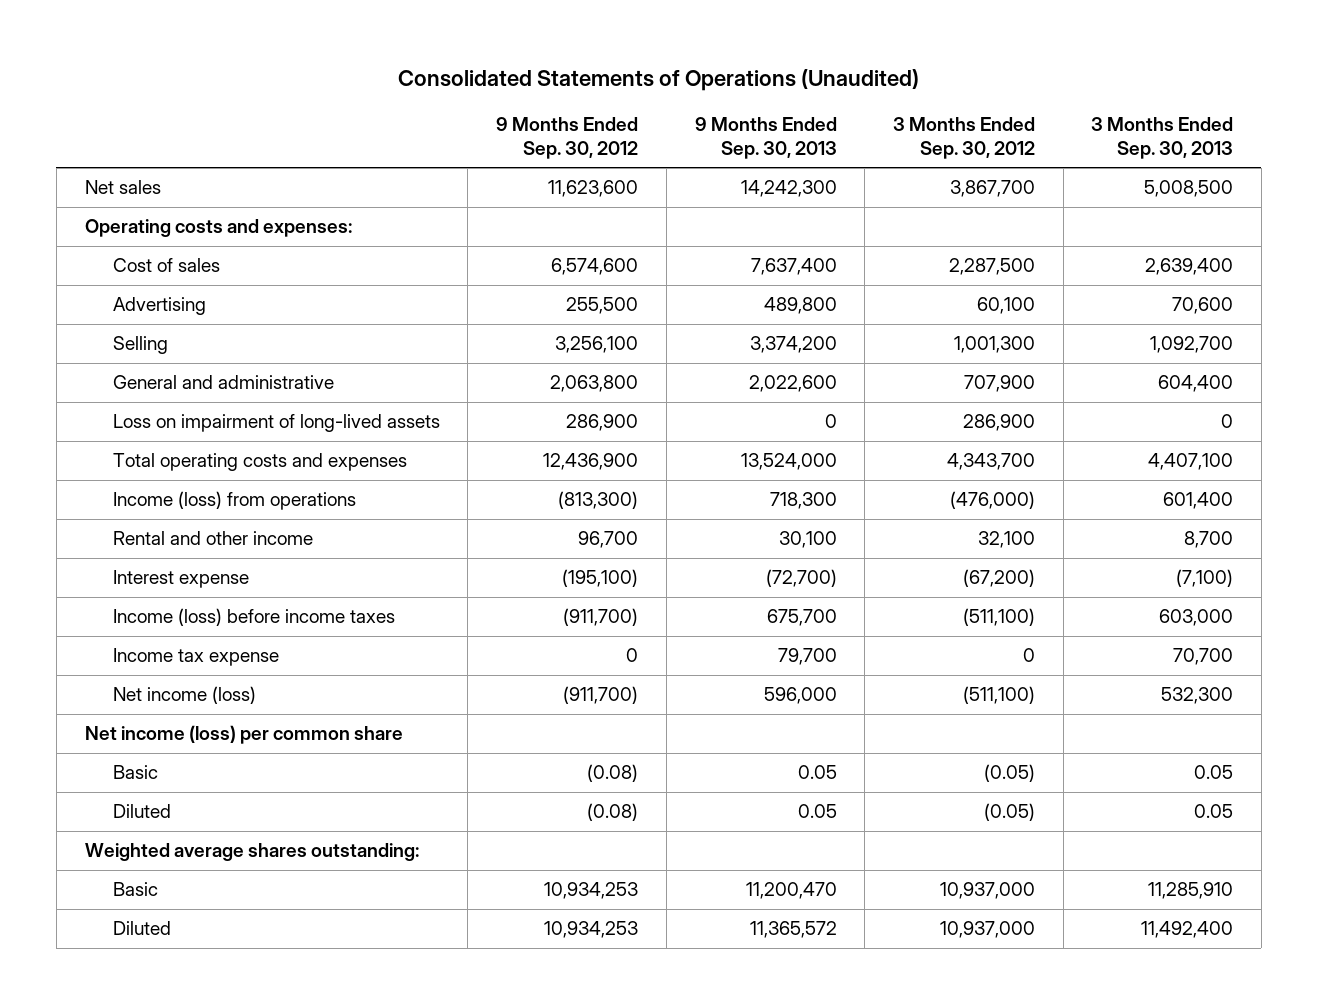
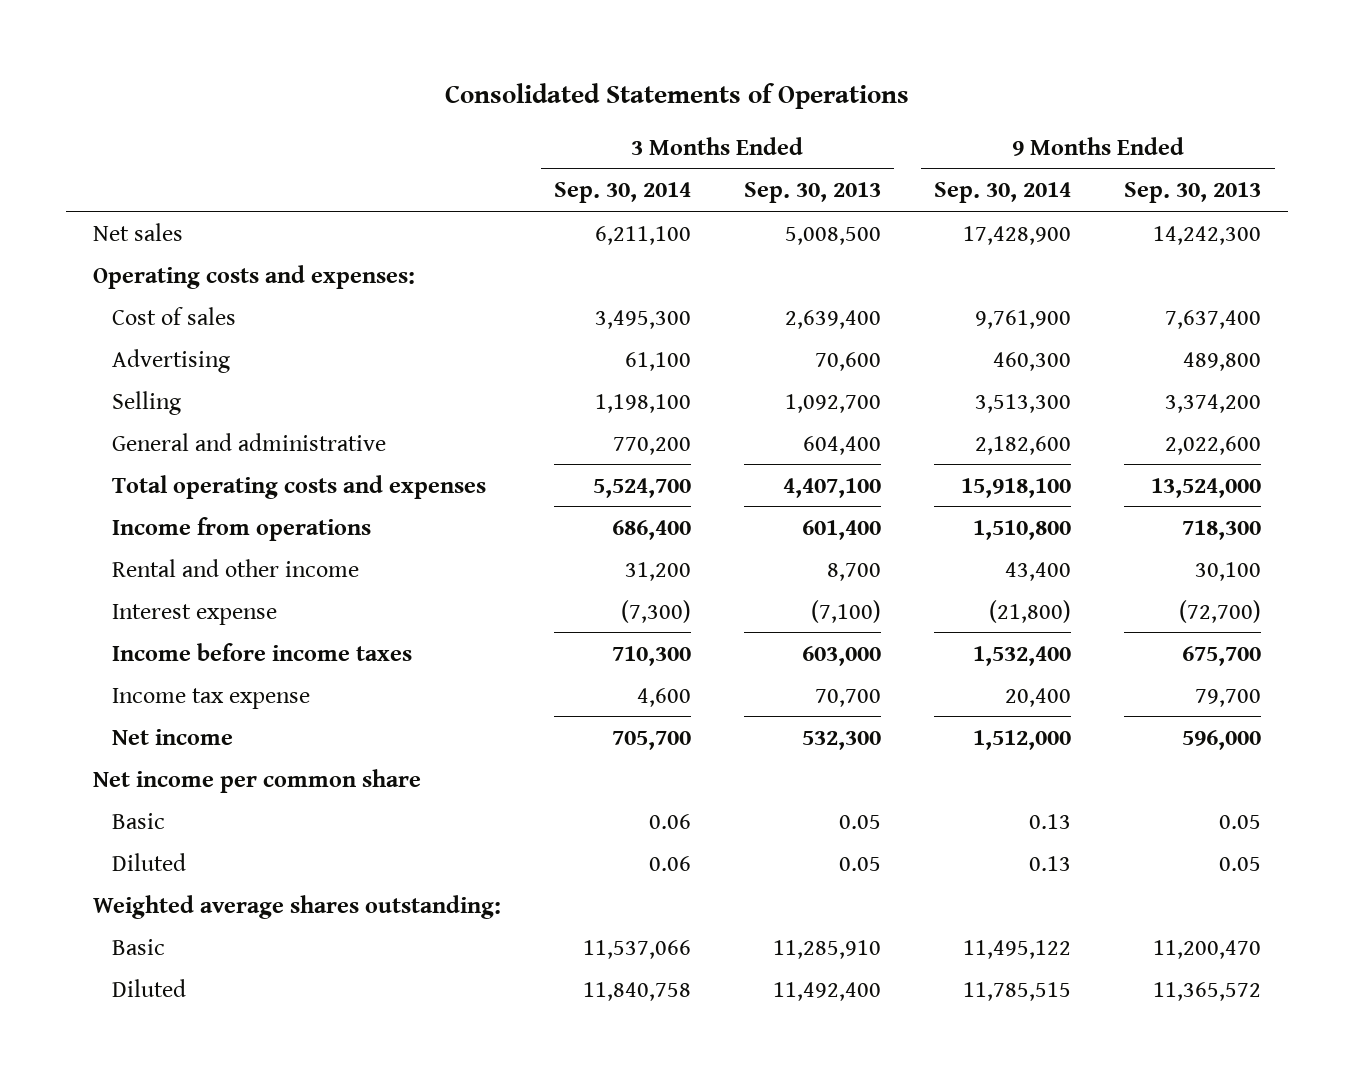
- Consolidated Statements of Operations (Unaudited)
+ Consolidated Statements of Operations
- | 9 Months Ended Sep. 30, 2012 | 9 Months Ended Sep. 30, 2013 | 3 Months Ended Sep. 30, 2012 | 3 Months Ended Sep. 30, 2013
+ | 3 Months Ended Sep. 30, 2014 | 3 Months Ended Sep. 30, 2013 | 9 Months Ended Sep. 30, 2014 | 9 Months Ended Sep. 30, 2013
- Loss on impairment of long-lived assets | 286,900 | 0 | 286,900 | 0
- Income (loss) from operations | (813,300) | 718,300 | (476,000) | 601,400
+ Income from operations | 686,400 | 601,400 | 1,510,800 | 718,300
- Income (loss) before income taxes | (911,700) | 675,700 | (511,100) | 603,000
+ Income before income taxes | 710,300 | 603,000 | 1,532,400 | 675,700
- Net income (loss) | (911,700) | 596,000 | (511,100) | 532,300
- Net income (loss) per common share
+ Net income | 705,700 | 532,300 | 1,512,000 | 596,000
+ Net income per common share

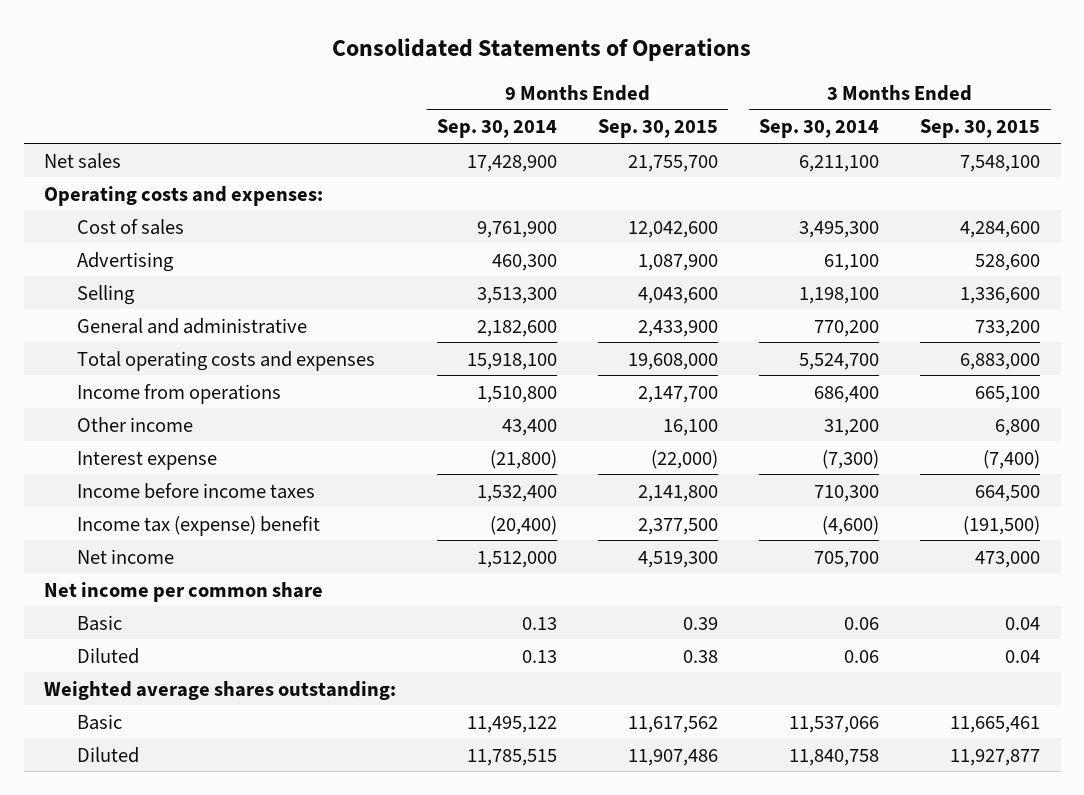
- | 3 Months Ended Sep. 30, 2014 | 3 Months Ended Sep. 30, 2013 | 9 Months Ended Sep. 30, 2014 | 9 Months Ended Sep. 30, 2013
+ | 9 Months Ended Sep. 30, 2014 | 9 Months Ended Sep. 30, 2015 | 3 Months Ended Sep. 30, 2014 | 3 Months Ended Sep. 30, 2015
- Rental and other income | 31,200 | 8,700 | 43,400 | 30,100
+ Other income | 43,400 | 16,100 | 31,200 | 6,800
- Income tax expense | 4,600 | 70,700 | 20,400 | 79,700
+ Income tax (expense) benefit | (20,400) | 2,377,500 | (4,600) | (191,500)

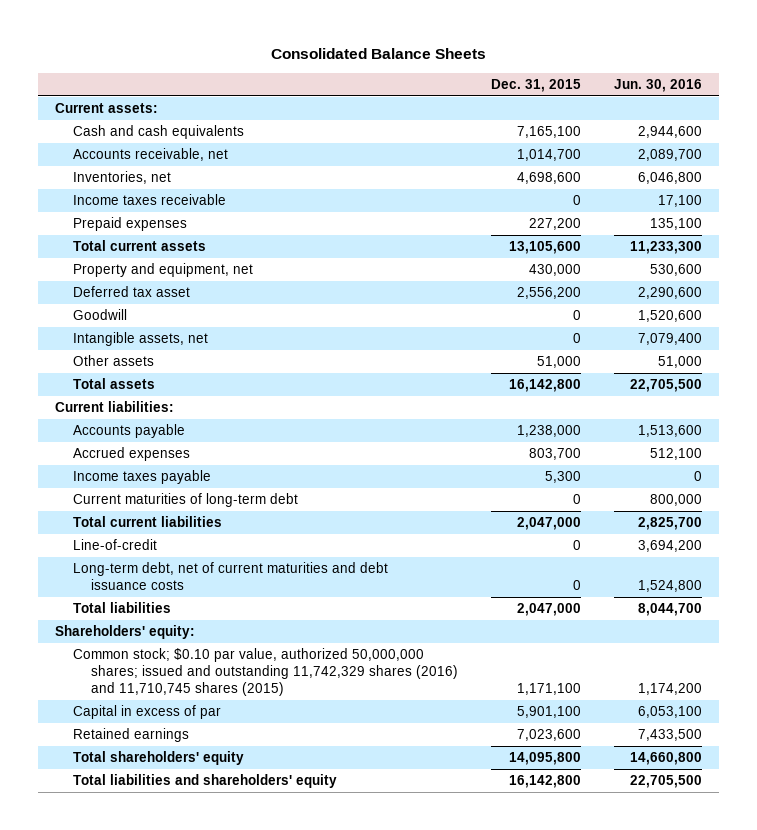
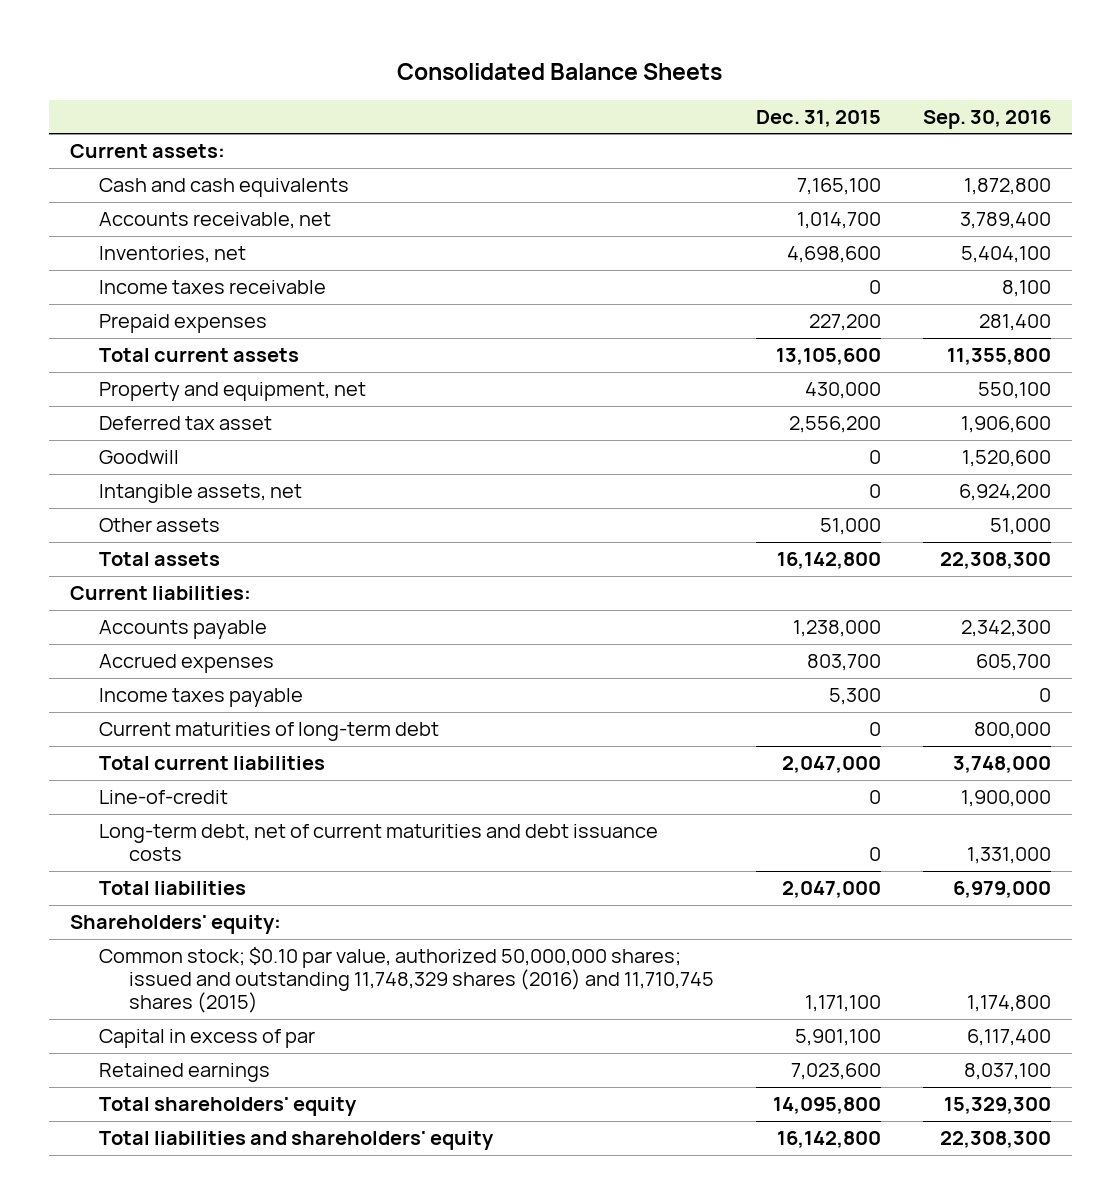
- | Dec. 31, 2015 | Jun. 30, 2016
+ | Dec. 31, 2015 | Sep. 30, 2016
- Common stock; $0.10 par value, authorized 50,000,000 shares; issued and outstanding 11,742,329 shares (2016) and 11,710,745 shares (2015) | 1,171,100 | 1,174,200
+ Common stock; $0.10 par value, authorized 50,000,000 shares; issued and outstanding 11,748,329 shares (2016) and 11,710,745 shares (2015) | 1,171,100 | 1,174,800

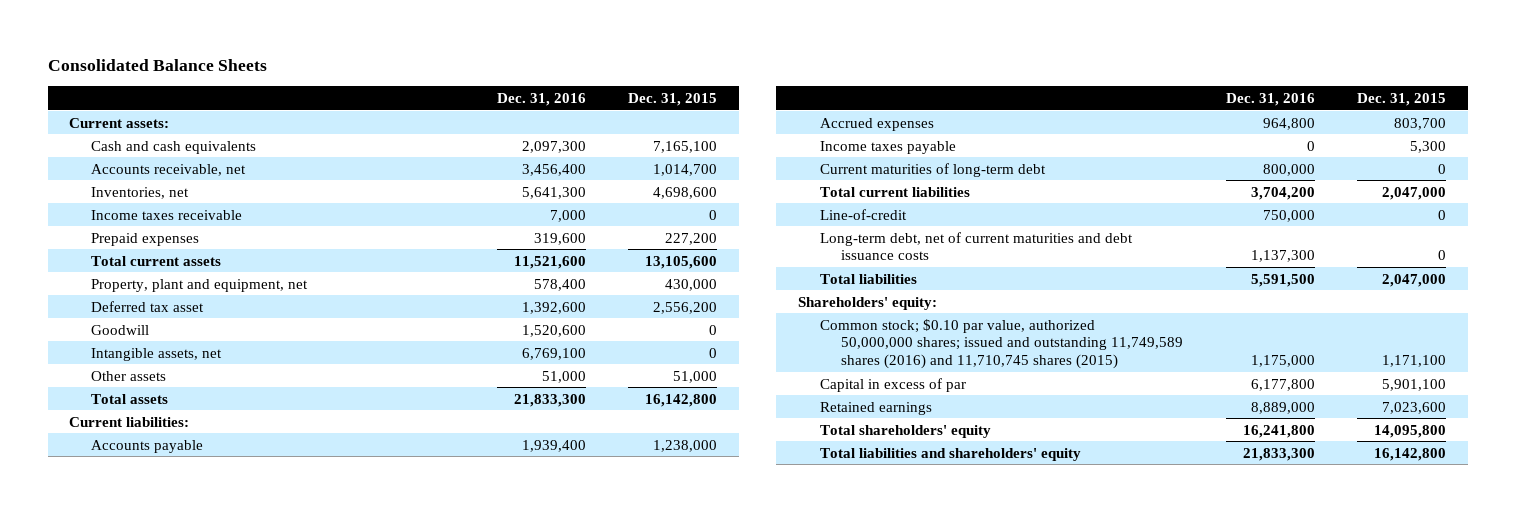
- | Dec. 31, 2015 | Sep. 30, 2016
+ | Dec. 31, 2016 | Dec. 31, 2015
- Property and equipment, net | 430,000 | 550,100
+ Property, plant and equipment, net | 578,400 | 430,000
- Common stock; $0.10 par value, authorized 50,000,000 shares; issued and outstanding 11,748,329 shares (2016) and 11,710,745 shares (2015) | 1,171,100 | 1,174,800
+ Common stock; $0.10 par value, authorized 50,000,000 shares; issued and outstanding 11,749,589 shares (2016) and 11,710,745 shares (2015) | 1,175,000 | 1,171,100

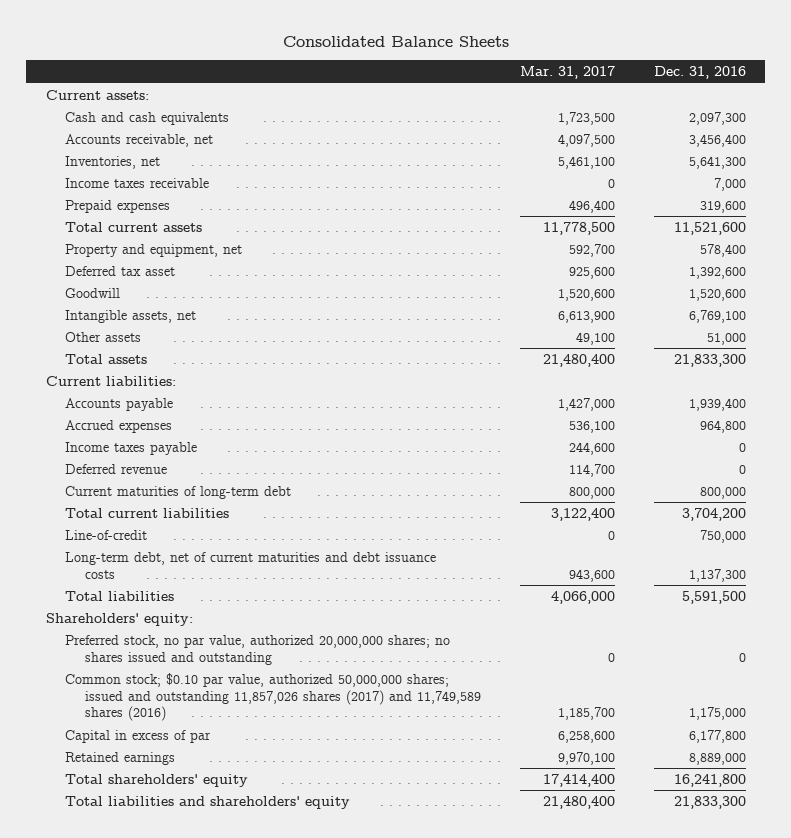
- | Dec. 31, 2016 | Dec. 31, 2015
+ | Mar. 31, 2017 | Dec. 31, 2016
- Property, plant and equipment, net | 578,400 | 430,000
+ Property and equipment, net | 592,700 | 578,400
+ Deferred revenue | 114,700 | 0
- Common stock; $0.10 par value, authorized 50,000,000 shares; issued and outstanding 11,749,589 shares (2016) and 11,710,745 shares (2015) | 1,175,000 | 1,171,100
+ Preferred stock, no par value, authorized 20,000,000 shares; no shares issued and outstanding | 0 | 0
+ Common stock; $0.10 par value, authorized 50,000,000 shares; issued and outstanding 11,857,026 shares (2017) and 11,749,589 shares (2016) | 1,185,700 | 1,175,000

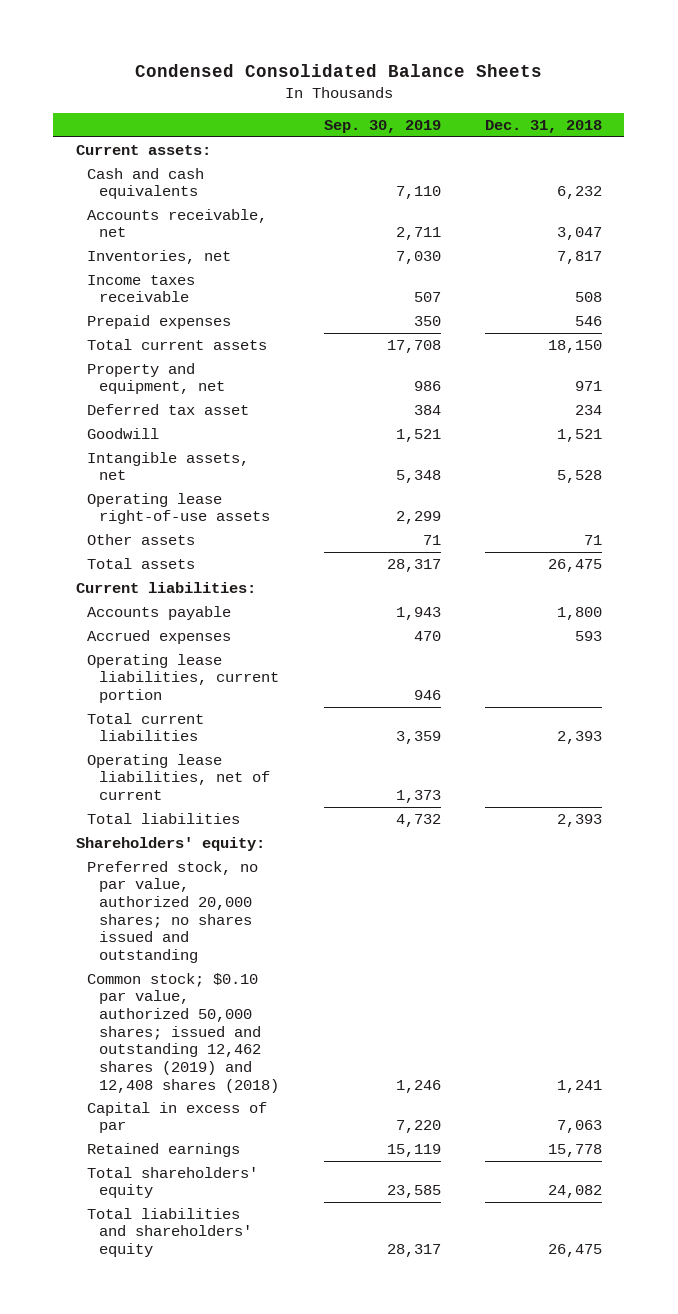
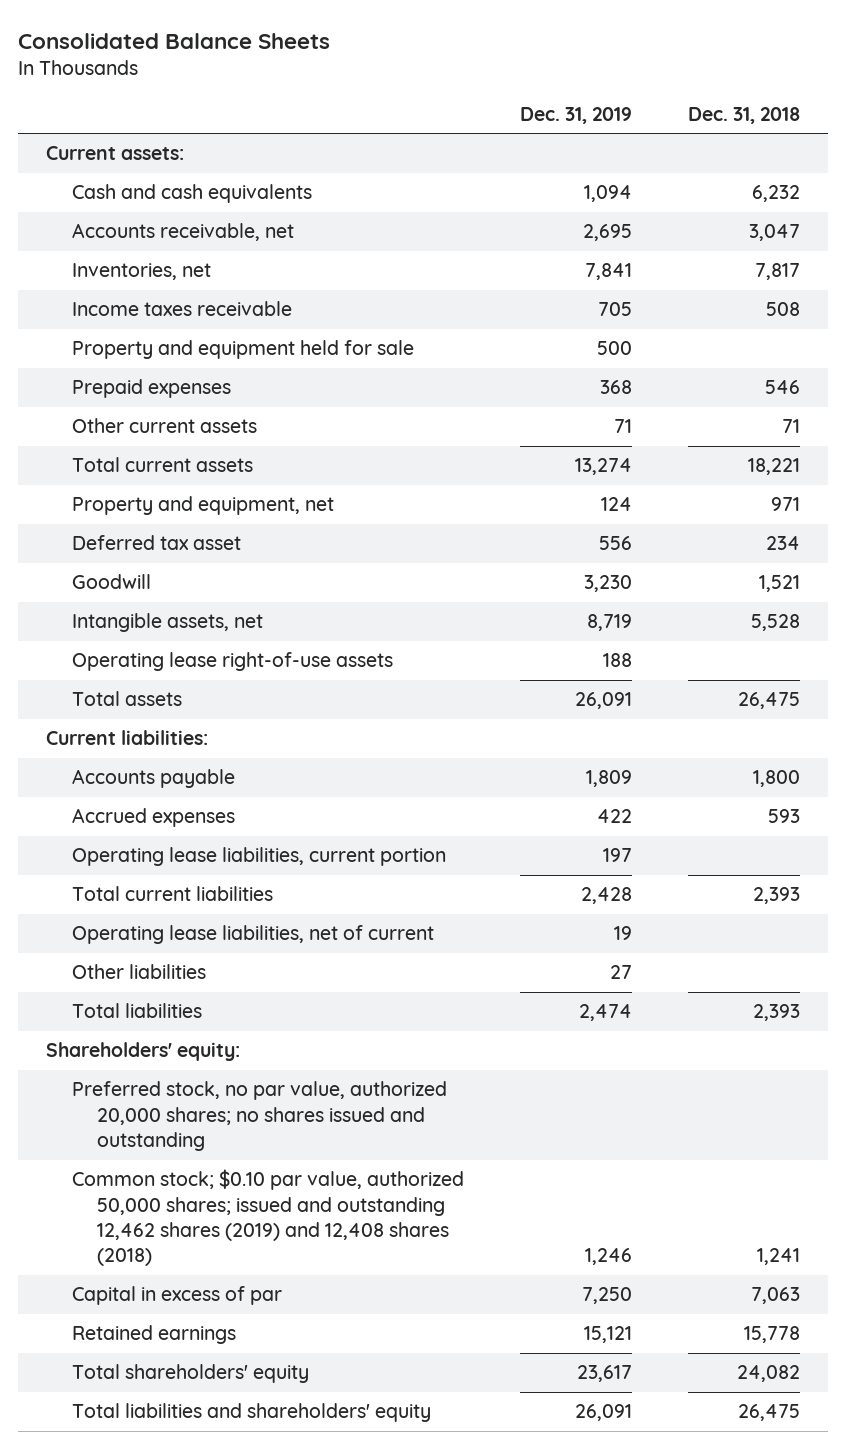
- Condensed Consolidated Balance Sheets
+ Consolidated Balance Sheets
- | Sep. 30, 2019 | Dec. 31, 2018
+ | Dec. 31, 2019 | Dec. 31, 2018
+ Property and equipment held for sale | 500 |
- Total current assets | 17,708 | 18,150
+ Other current assets | 71 | 71
+ Total current assets | 13,274 | 18,221
- Other assets | 71 | 71
+ Other liabilities | 27 |

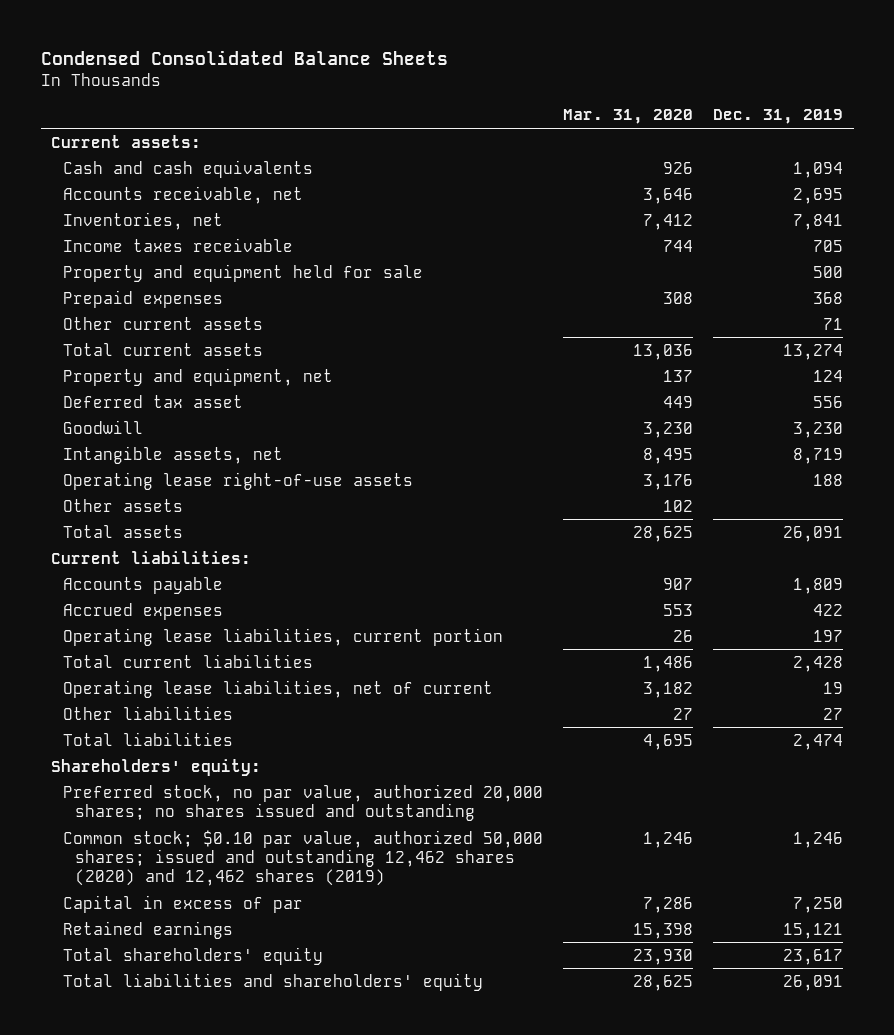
- Consolidated Balance Sheets
+ Condensed Consolidated Balance Sheets
- | Dec. 31, 2019 | Dec. 31, 2018
+ | Mar. 31, 2020 | Dec. 31, 2019
+ Other assets | 102 |
- Common stock; $0.10 par value, authorized 50,000 shares; issued and outstanding 12,462 shares (2019) and 12,408 shares (2018) | 1,246 | 1,241
+ Common stock; $0.10 par value, authorized 50,000 shares; issued and outstanding 12,462 shares (2020) and 12,462 shares (2019) | 1,246 | 1,246

